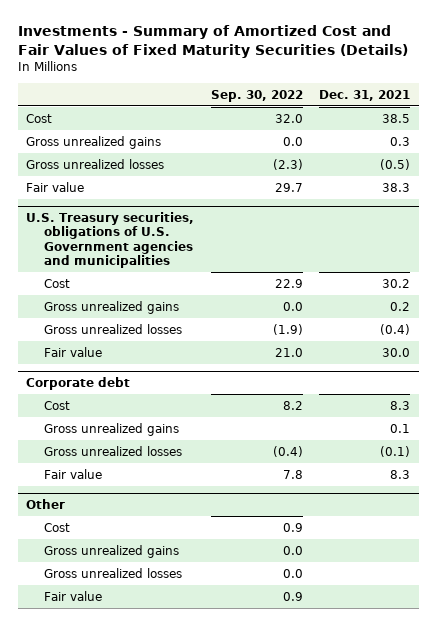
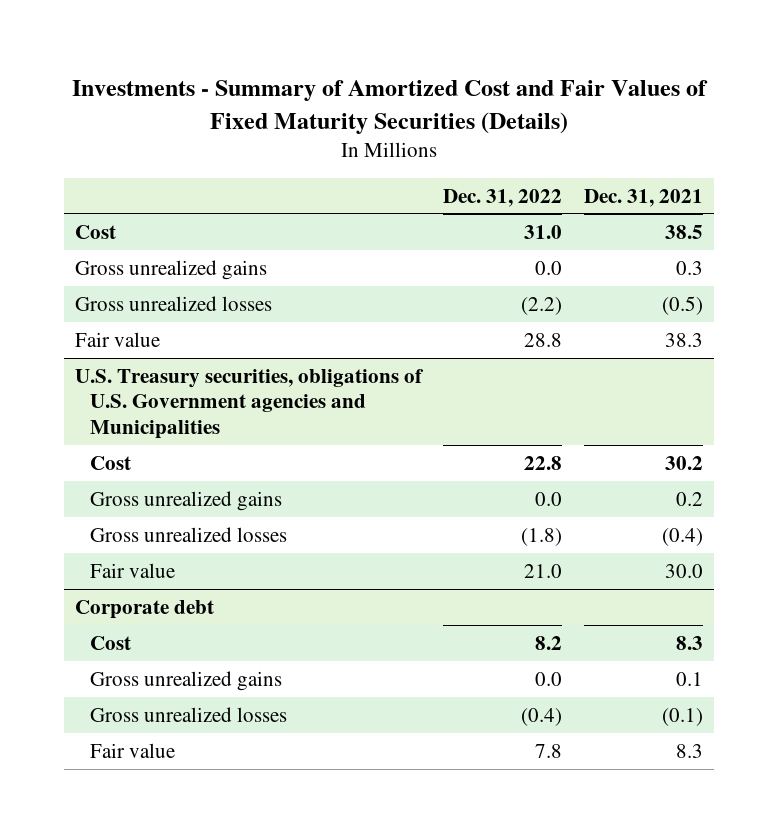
- | Sep. 30, 2022 | Dec. 31, 2021
+ | Dec. 31, 2022 | Dec. 31, 2021
- U.S. Treasury securities, obligations of U.S. Government agencies and municipalities
+ U.S. Treasury securities, obligations of U.S. Government agencies and Municipalities
- Other
- Cost | 0.9 |
- Gross unrealized gains | 0.0 |
- Gross unrealized losses | 0.0 |
- Fair value | 0.9 |

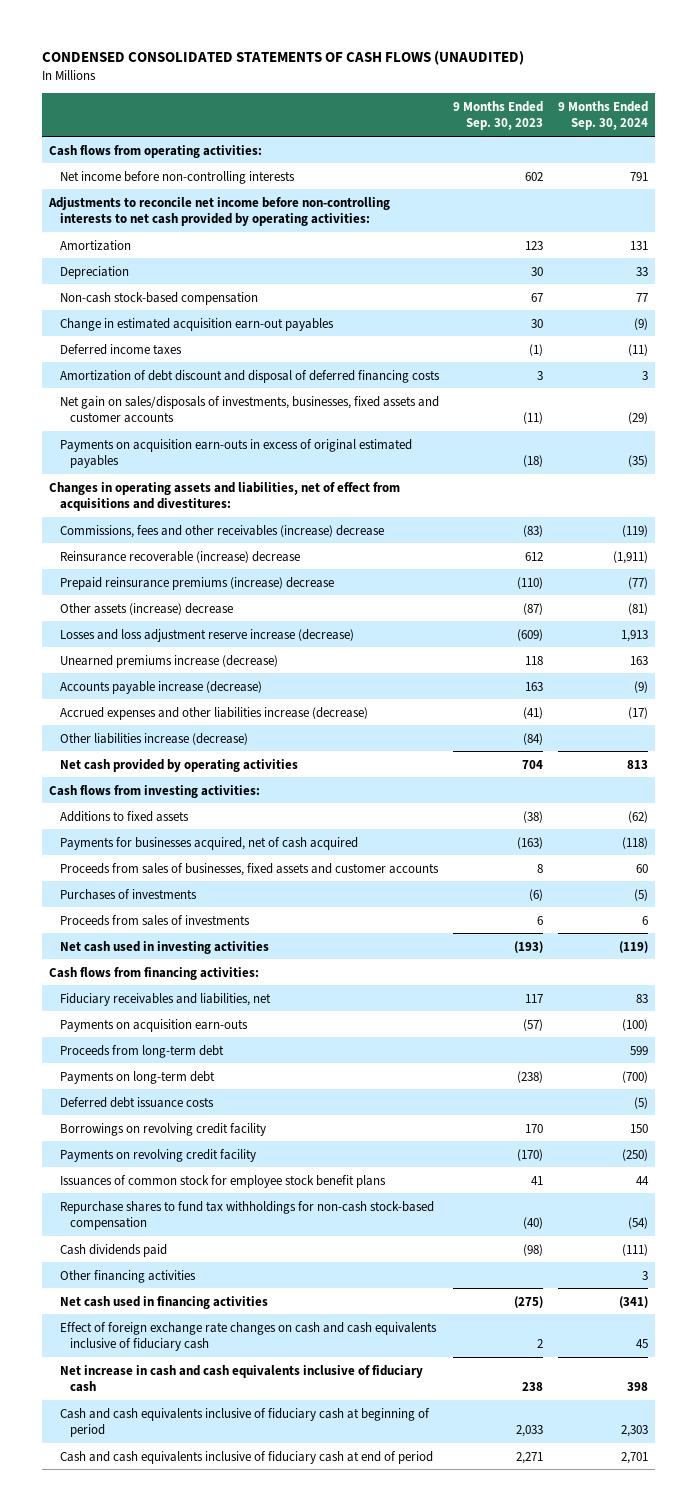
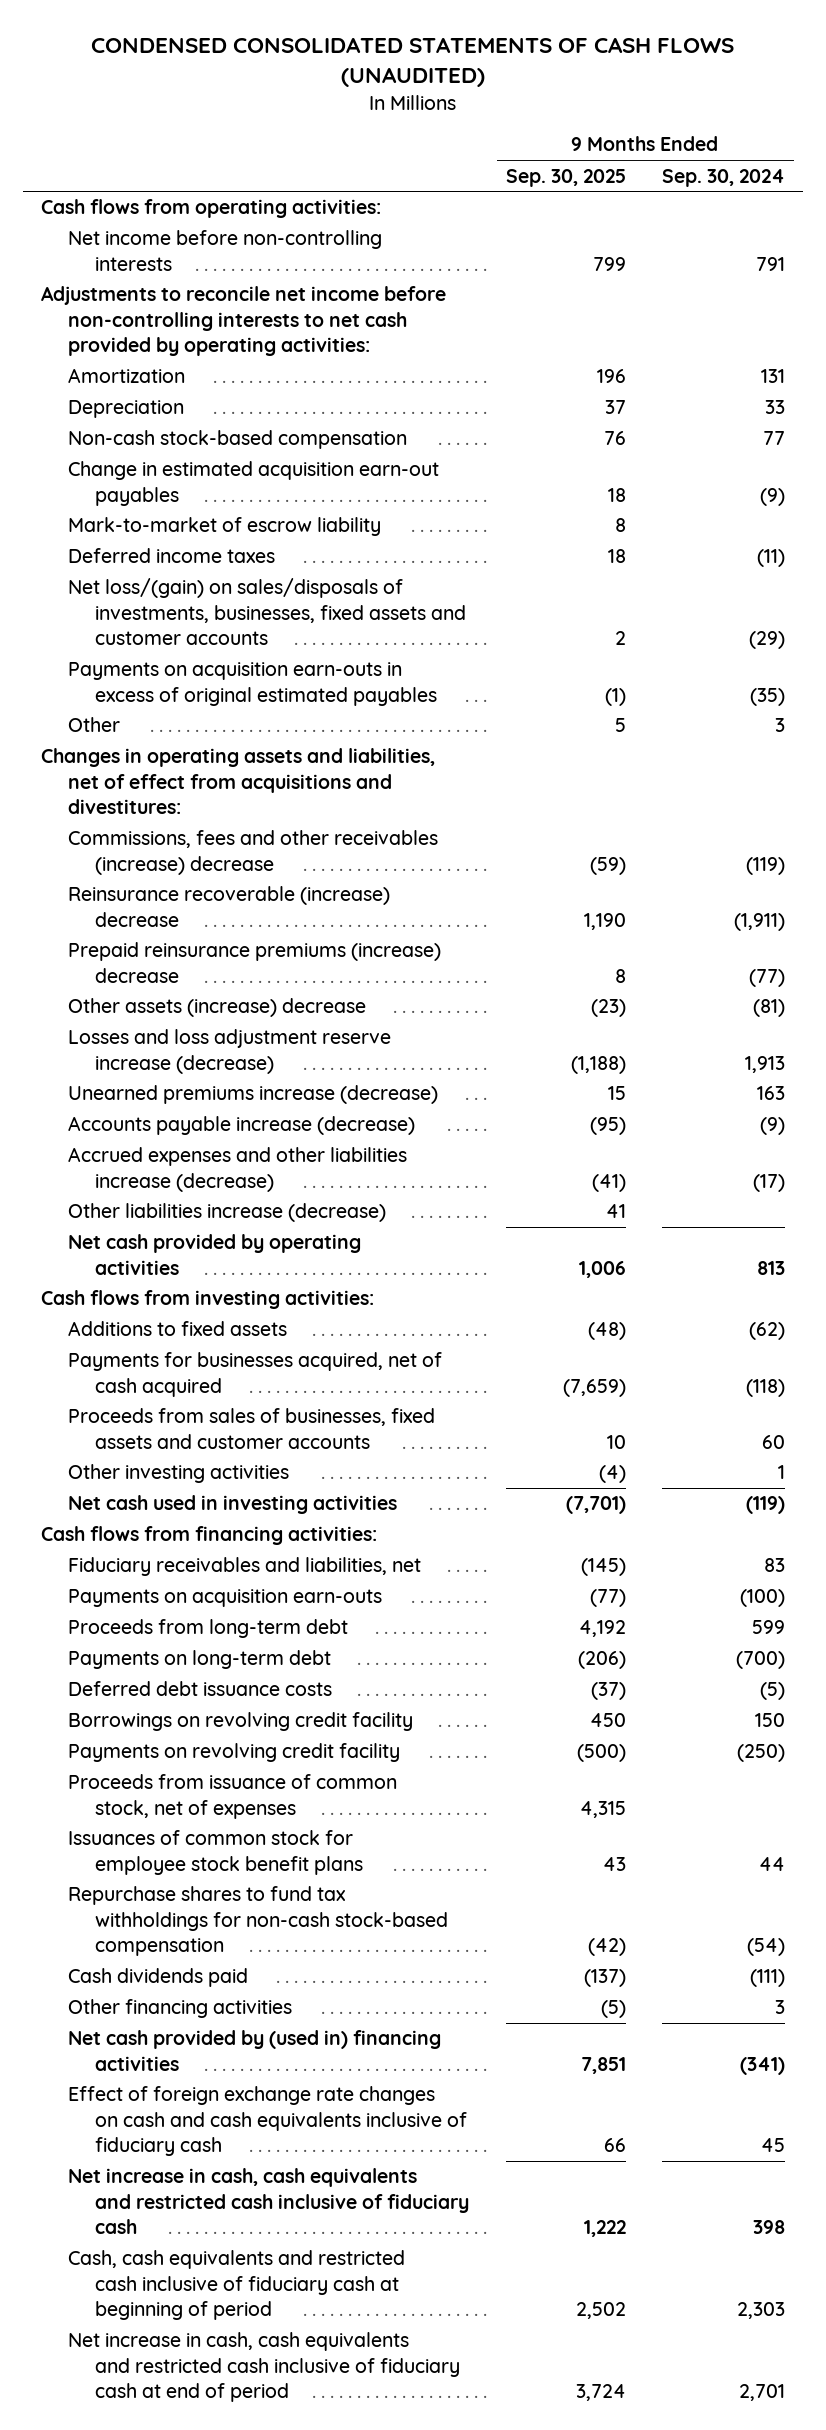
- | 9 Months Ended Sep. 30, 2023 | 9 Months Ended Sep. 30, 2024
+ | 9 Months Ended Sep. 30, 2025 | 9 Months Ended Sep. 30, 2024
+ Mark-to-market of escrow liability | 8 |
- Amortization of debt discount and disposal of deferred financing costs | 3 | 3
- Net gain on sales/disposals of investments, businesses, fixed assets and customer accounts | (11) | (29)
+ Net loss/(gain) on sales/disposals of investments, businesses, fixed assets and customer accounts | 2 | (29)
+ Other | 5 | 3
- Purchases of investments | (6) | (5)
- Proceeds from sales of investments | 6 | 6
+ Other investing activities | (4) | 1
+ Proceeds from issuance of common stock, net of expenses | 4,315 |
- Net cash used in financing activities | (275) | (341)
+ Net cash provided by (used in) financing activities | 7,851 | (341)
- Net increase in cash and cash equivalents inclusive of fiduciary cash | 238 | 398
- Cash and cash equivalents inclusive of fiduciary cash at beginning of period | 2,033 | 2,303
- Cash and cash equivalents inclusive of fiduciary cash at end of period | 2,271 | 2,701
+ Net increase in cash, cash equivalents and restricted cash inclusive of fiduciary cash | 1,222 | 398
+ Cash, cash equivalents and restricted cash inclusive of fiduciary cash at beginning of period | 2,502 | 2,303
+ Net increase in cash, cash equivalents and restricted cash inclusive of fiduciary cash at end of period | 3,724 | 2,701

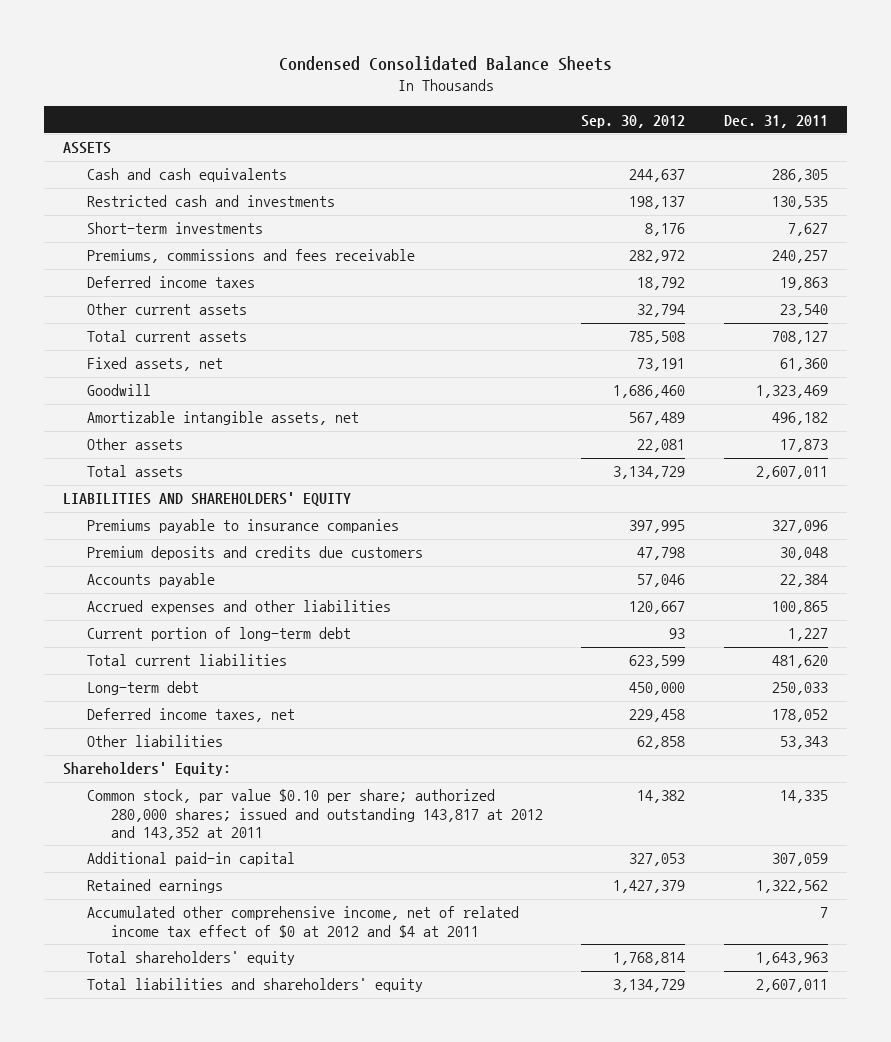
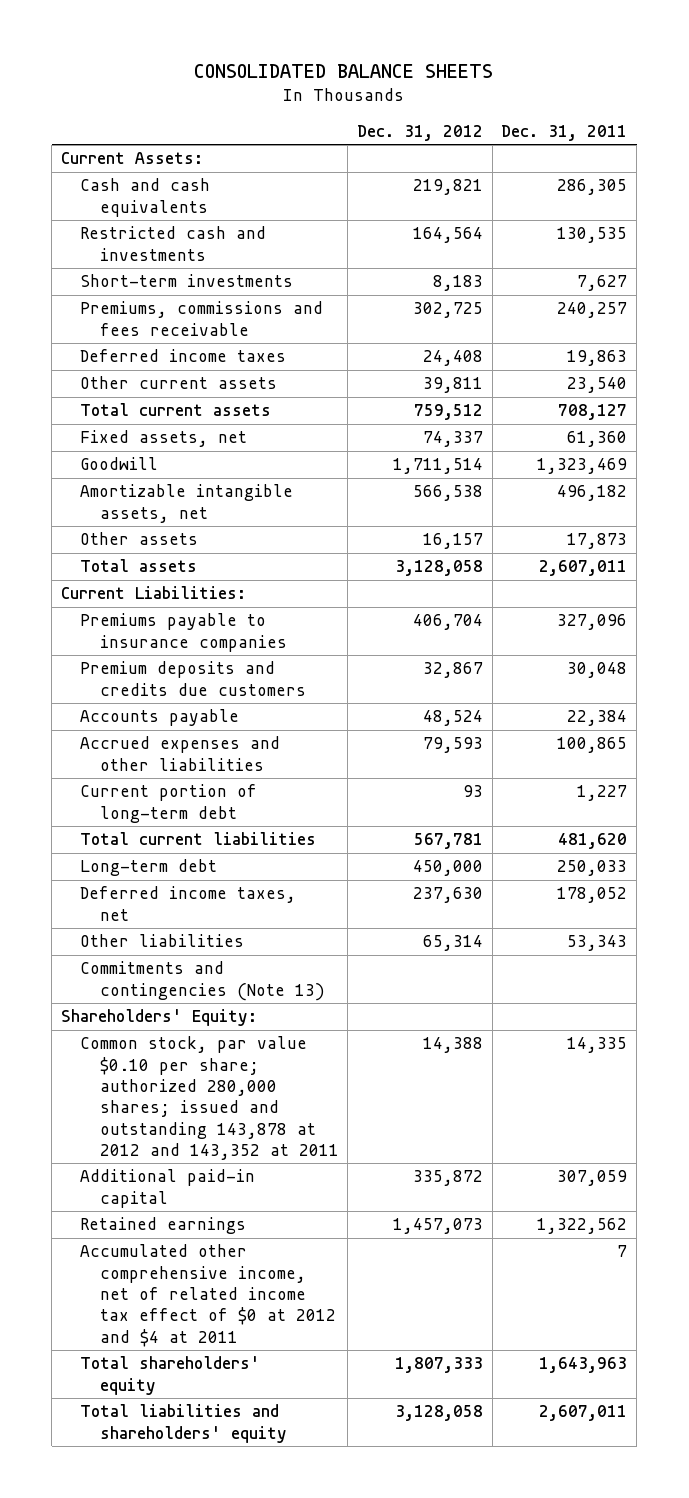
- Condensed Consolidated Balance Sheets
+ CONSOLIDATED BALANCE SHEETS
- | Sep. 30, 2012 | Dec. 31, 2011
+ | Dec. 31, 2012 | Dec. 31, 2011
- ASSETS
+ Current Assets:
- LIABILITIES AND SHAREHOLDERS' EQUITY
+ Current Liabilities:
+ Commitments and contingencies (Note 13)
- Common stock, par value $0.10 per share; authorized 280,000 shares; issued and outstanding 143,817 at 2012 and 143,352 at 2011 | 14,382 | 14,335
+ Common stock, par value $0.10 per share; authorized 280,000 shares; issued and outstanding 143,878 at 2012 and 143,352 at 2011 | 14,388 | 14,335

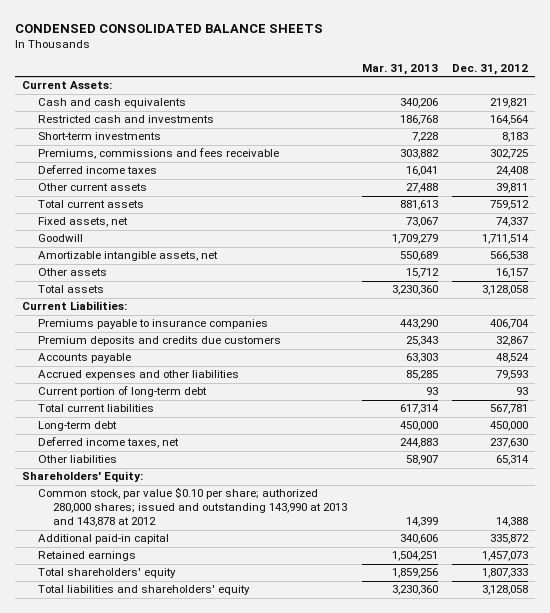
- CONSOLIDATED BALANCE SHEETS
+ CONDENSED CONSOLIDATED BALANCE SHEETS
- | Dec. 31, 2012 | Dec. 31, 2011
+ | Mar. 31, 2013 | Dec. 31, 2012
- Commitments and contingencies (Note 13)
- Common stock, par value $0.10 per share; authorized 280,000 shares; issued and outstanding 143,878 at 2012 and 143,352 at 2011 | 14,388 | 14,335
+ Common stock, par value $0.10 per share; authorized 280,000 shares; issued and outstanding 143,990 at 2013 and 143,878 at 2012 | 14,399 | 14,388
- Accumulated other comprehensive income, net of related income tax effect of $0 at 2012 and $4 at 2011 | | 7

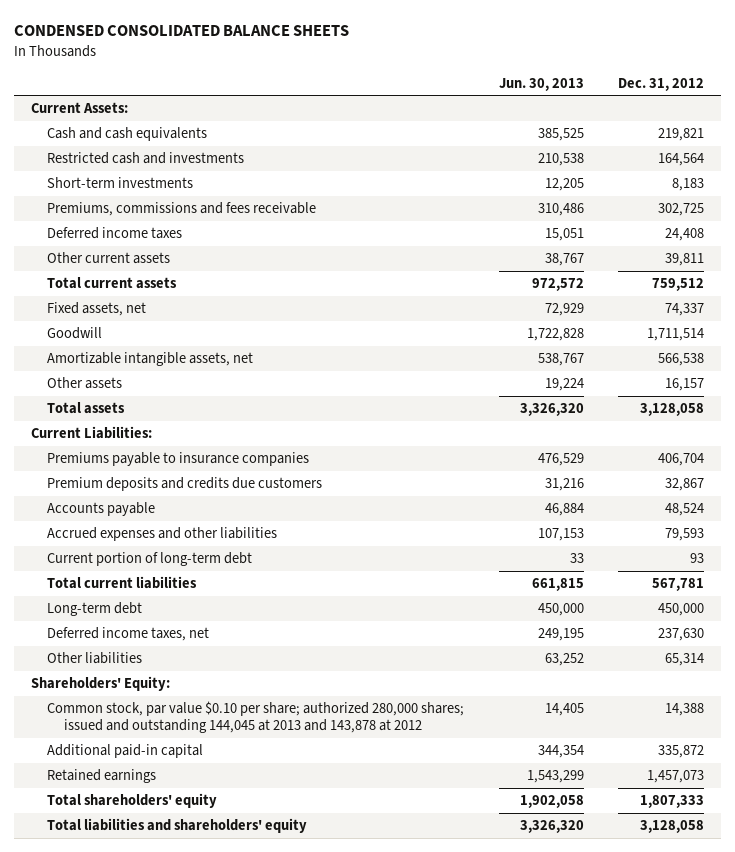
- | Mar. 31, 2013 | Dec. 31, 2012
+ | Jun. 30, 2013 | Dec. 31, 2012
- Common stock, par value $0.10 per share; authorized 280,000 shares; issued and outstanding 143,990 at 2013 and 143,878 at 2012 | 14,399 | 14,388
+ Common stock, par value $0.10 per share; authorized 280,000 shares; issued and outstanding 144,045 at 2013 and 143,878 at 2012 | 14,405 | 14,388

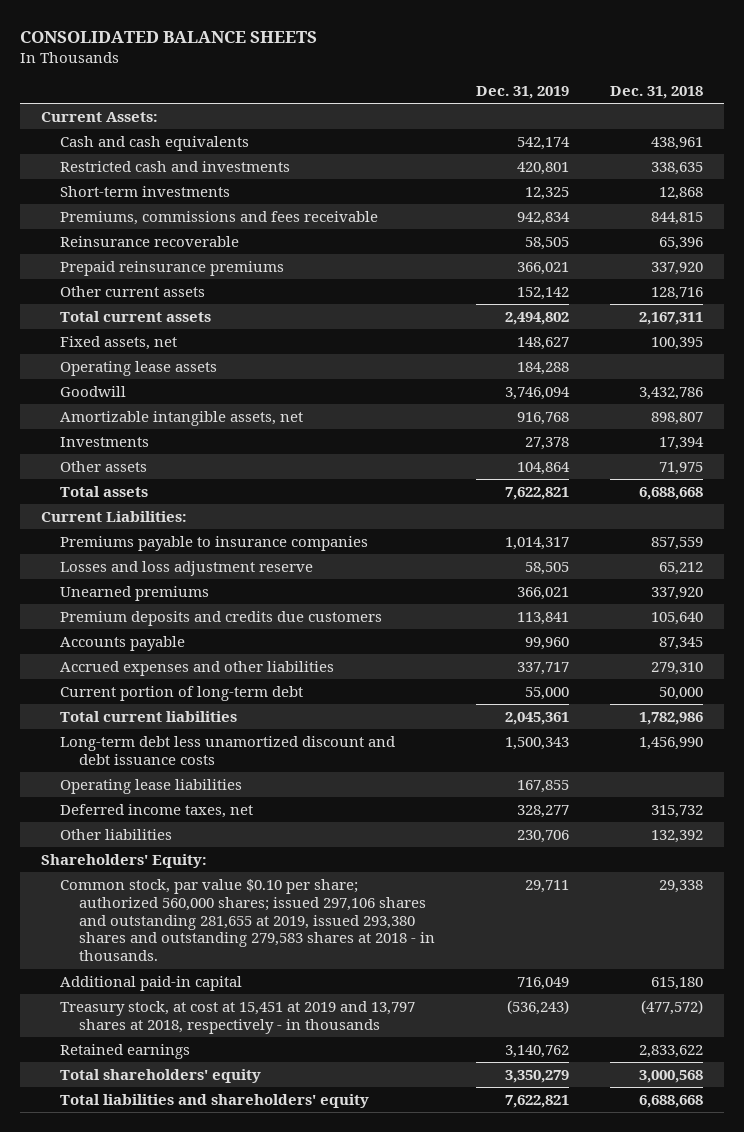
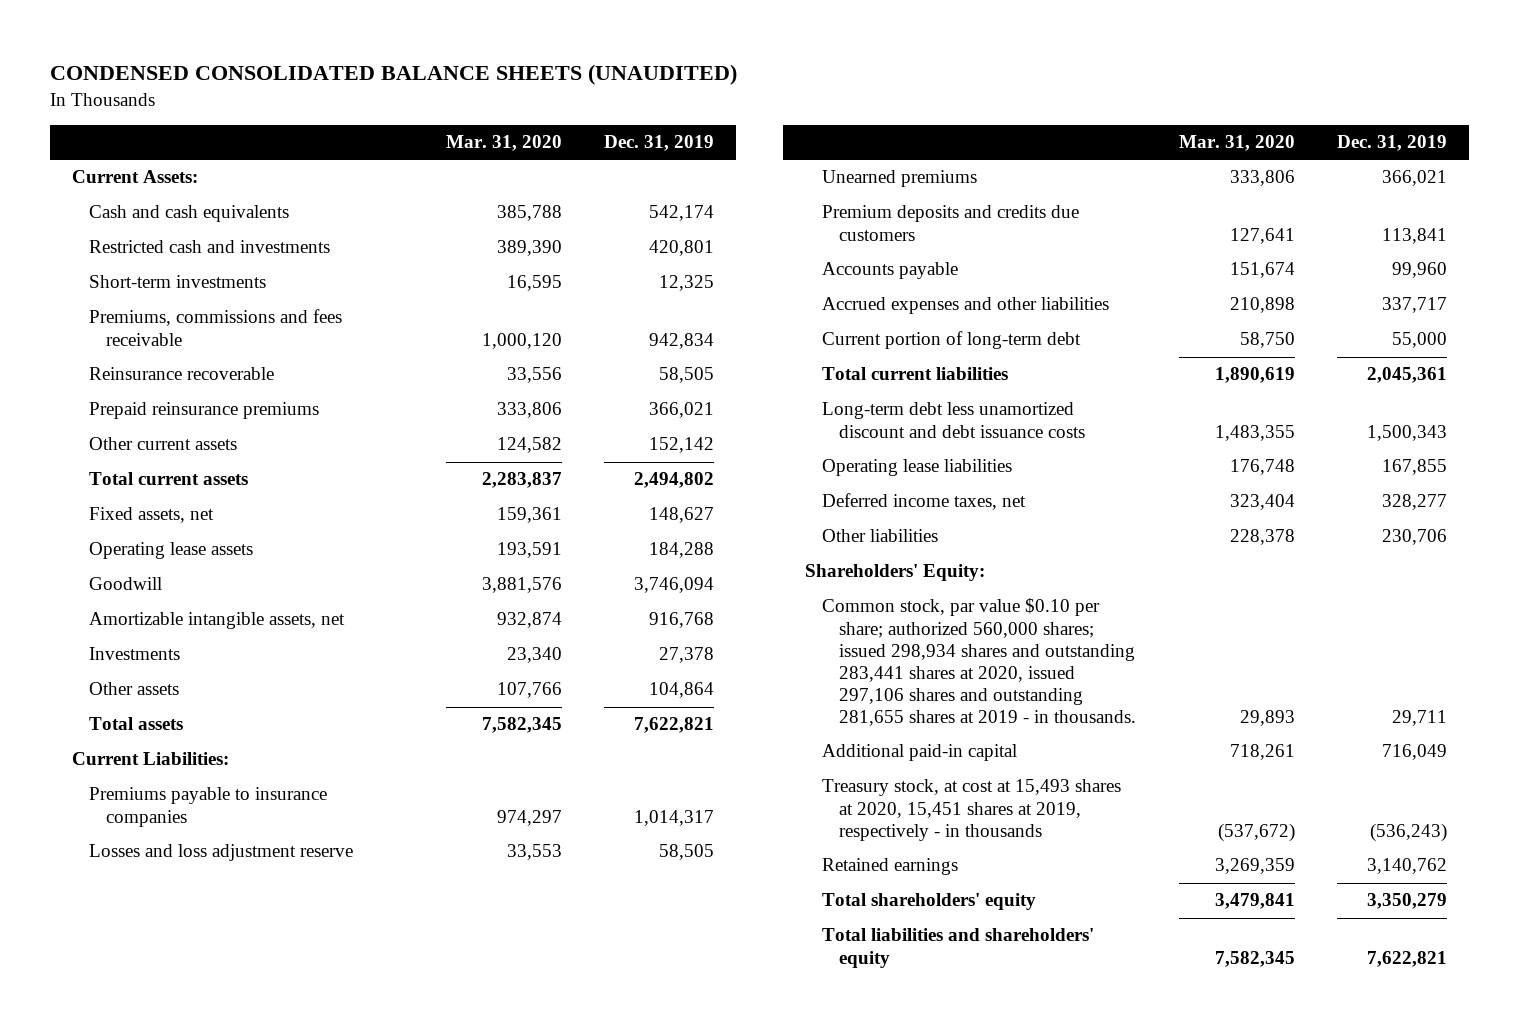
- CONSOLIDATED BALANCE SHEETS
+ CONDENSED CONSOLIDATED BALANCE SHEETS (UNAUDITED)
- | Dec. 31, 2019 | Dec. 31, 2018
+ | Mar. 31, 2020 | Dec. 31, 2019
- Common stock, par value $0.10 per share; authorized 560,000 shares; issued 297,106 shares and outstanding 281,655 at 2019, issued 293,380 shares and outstanding 279,583 shares at 2018 - in thousands. | 29,711 | 29,338
+ Common stock, par value $0.10 per share; authorized 560,000 shares; issued 298,934 shares and outstanding 283,441 shares at 2020, issued 297,106 shares and outstanding 281,655 shares at 2019 - in thousands. | 29,893 | 29,711
- Treasury stock, at cost at 15,451 at 2019 and 13,797 shares at 2018, respectively - in thousands | (536,243) | (477,572)
+ Treasury stock, at cost at 15,493 shares at 2020, 15,451 shares at 2019, respectively - in thousands | (537,672) | (536,243)

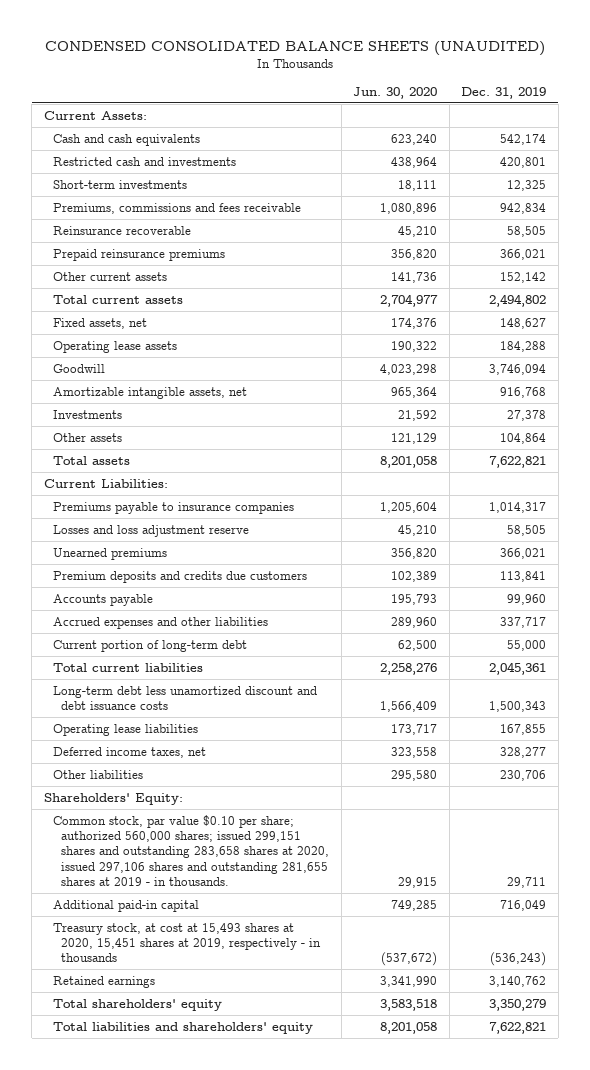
- | Mar. 31, 2020 | Dec. 31, 2019
+ | Jun. 30, 2020 | Dec. 31, 2019
- Common stock, par value $0.10 per share; authorized 560,000 shares; issued 298,934 shares and outstanding 283,441 shares at 2020, issued 297,106 shares and outstanding 281,655 shares at 2019 - in thousands. | 29,893 | 29,711
+ Common stock, par value $0.10 per share; authorized 560,000 shares; issued 299,151 shares and outstanding 283,658 shares at 2020, issued 297,106 shares and outstanding 281,655 shares at 2019 - in thousands. | 29,915 | 29,711

